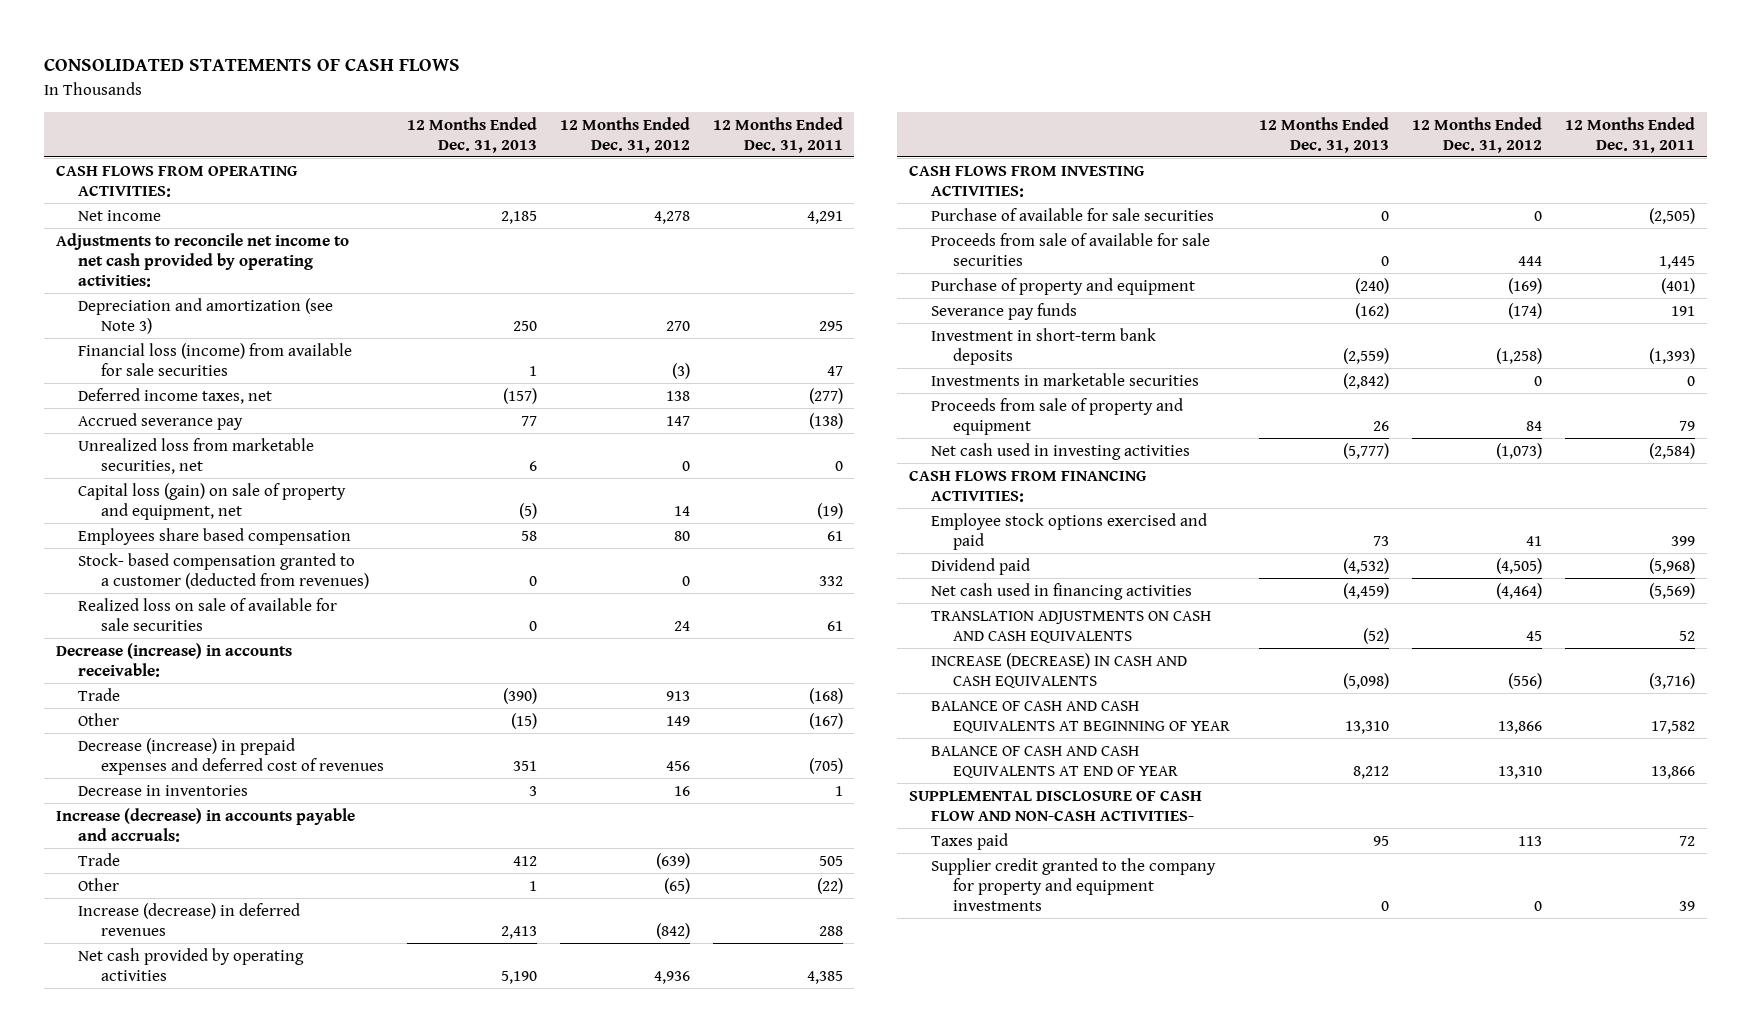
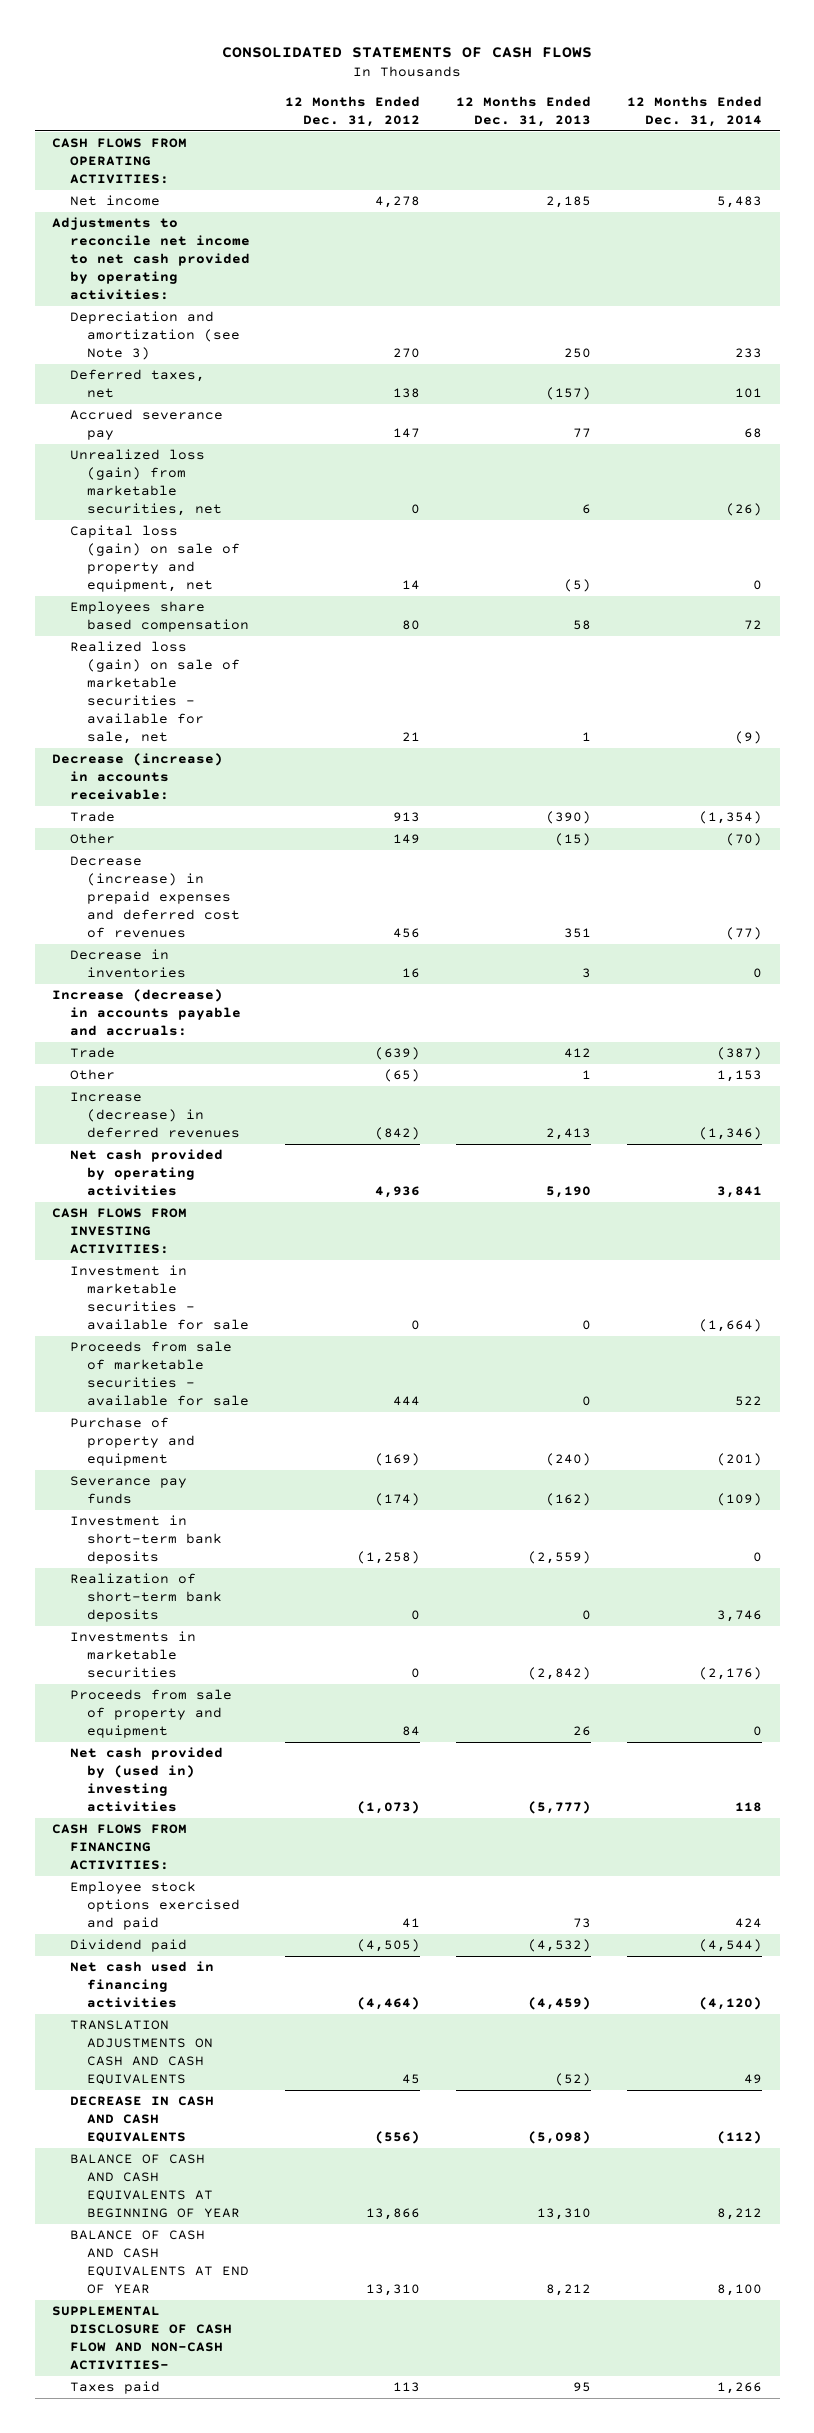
- | 12 Months Ended Dec. 31, 2013 | 12 Months Ended Dec. 31, 2012 | 12 Months Ended Dec. 31, 2011
+ | 12 Months Ended Dec. 31, 2012 | 12 Months Ended Dec. 31, 2013 | 12 Months Ended Dec. 31, 2014
- Financial loss (income) from available for sale securities | 1 | (3) | 47
- Deferred income taxes, net | (157) | 138 | (277)
+ Deferred taxes, net | 138 | (157) | 101
- Unrealized loss from marketable securities, net | 6 | 0 | 0
+ Unrealized loss (gain) from marketable securities, net | 0 | 6 | (26)
- Stock- based compensation granted to a customer (deducted from revenues) | 0 | 0 | 332
- Realized loss on sale of available for sale securities | 0 | 24 | 61
+ Realized loss (gain) on sale of marketable securities - available for sale, net | 21 | 1 | (9)
- Purchase of available for sale securities | 0 | 0 | (2,505)
- Proceeds from sale of available for sale securities | 0 | 444 | 1,445
+ Investment in marketable securities - available for sale | 0 | 0 | (1,664)
+ Proceeds from sale of marketable securities - available for sale | 444 | 0 | 522
+ Realization of short-term bank deposits | 0 | 0 | 3,746
- Net cash used in investing activities | (5,777) | (1,073) | (2,584)
+ Net cash provided by (used in) investing activities | (1,073) | (5,777) | 118
- INCREASE (DECREASE) IN CASH AND CASH EQUIVALENTS | (5,098) | (556) | (3,716)
+ DECREASE IN CASH AND CASH EQUIVALENTS | (556) | (5,098) | (112)
- Supplier credit granted to the company for property and equipment investments | 0 | 0 | 39

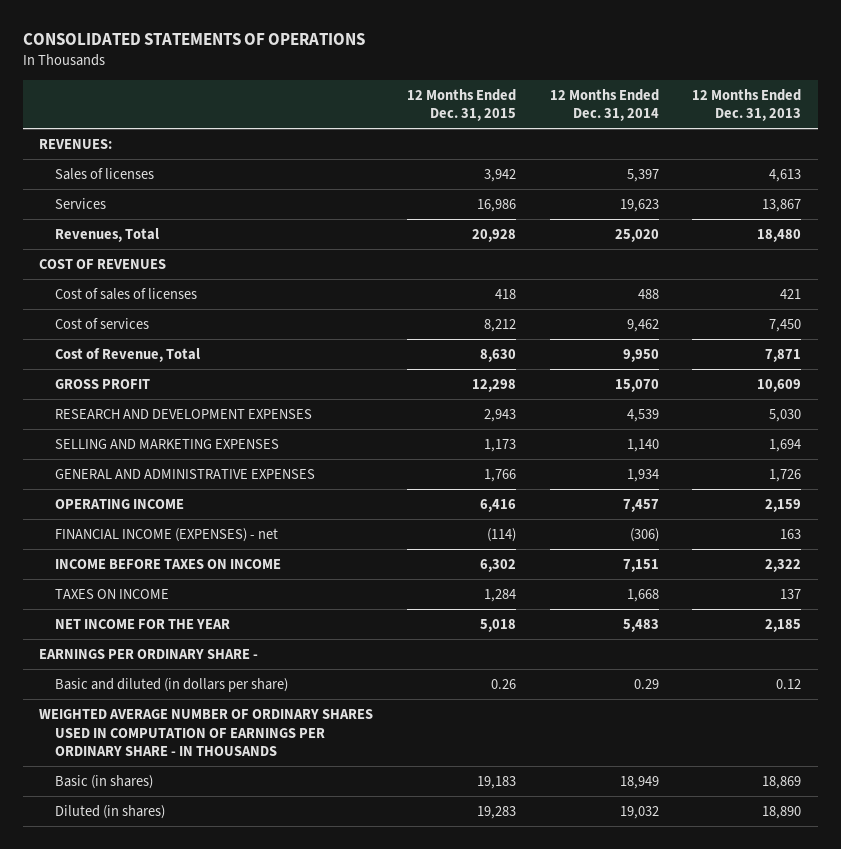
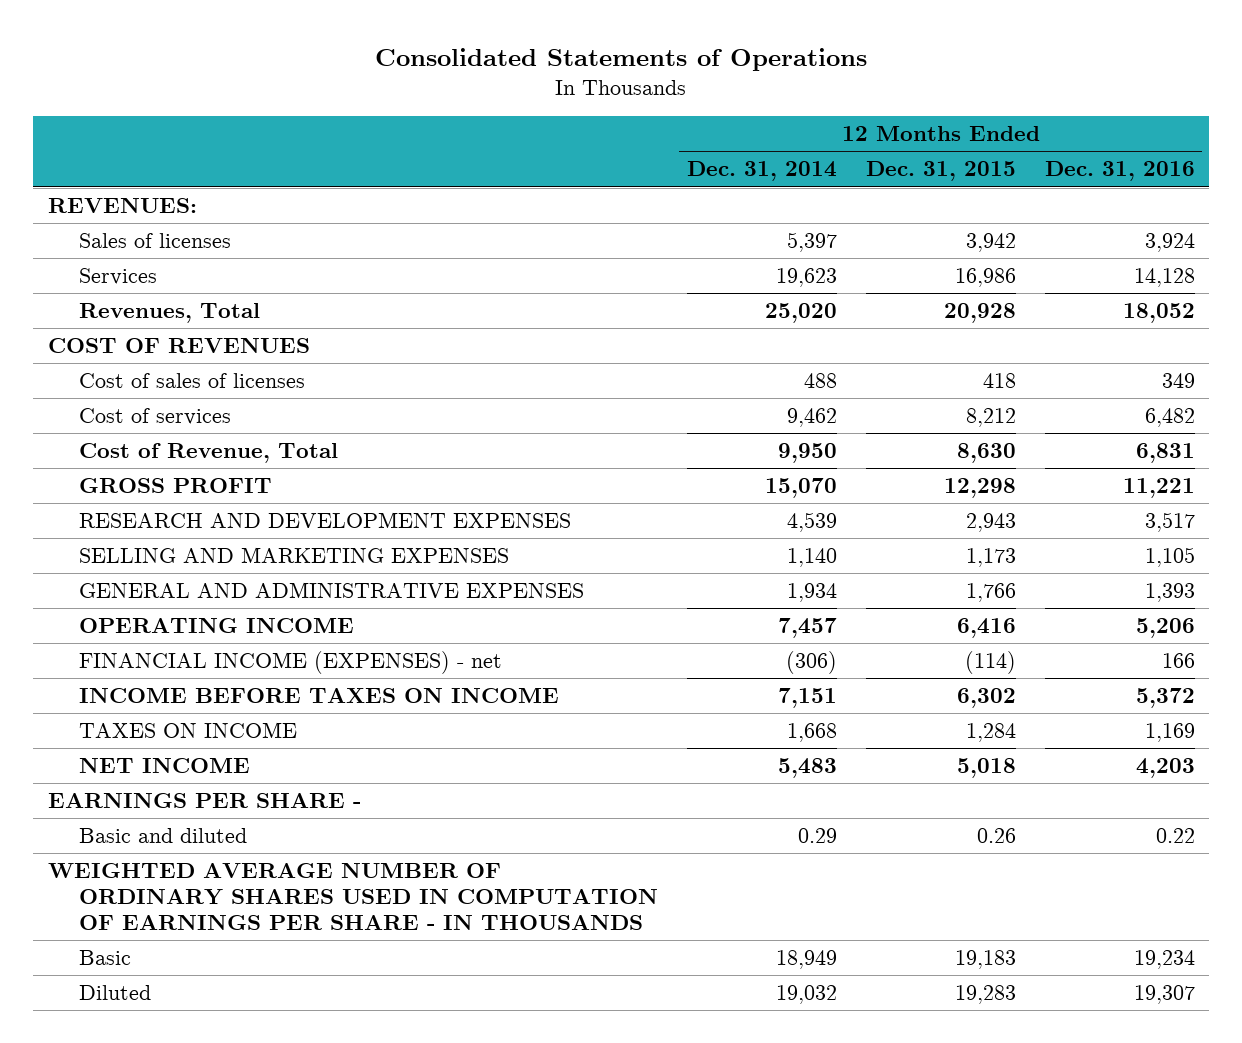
- CONSOLIDATED STATEMENTS OF OPERATIONS
+ Consolidated Statements of Operations
- | 12 Months Ended Dec. 31, 2015 | 12 Months Ended Dec. 31, 2014 | 12 Months Ended Dec. 31, 2013
+ | 12 Months Ended Dec. 31, 2014 | 12 Months Ended Dec. 31, 2015 | 12 Months Ended Dec. 31, 2016
- NET INCOME FOR THE YEAR | 5,018 | 5,483 | 2,185
- EARNINGS PER ORDINARY SHARE -
- Basic and diluted (in dollars per share) | 0.26 | 0.29 | 0.12
- WEIGHTED AVERAGE NUMBER OF ORDINARY SHARES USED IN COMPUTATION OF EARNINGS PER ORDINARY SHARE - IN THOUSANDS
- Basic (in shares) | 19,183 | 18,949 | 18,869
- Diluted (in shares) | 19,283 | 19,032 | 18,890
+ NET INCOME | 5,483 | 5,018 | 4,203
+ EARNINGS PER SHARE -
+ Basic and diluted | 0.29 | 0.26 | 0.22
+ WEIGHTED AVERAGE NUMBER OF ORDINARY SHARES USED IN COMPUTATION OF EARNINGS PER SHARE - IN THOUSANDS
+ Basic | 18,949 | 19,183 | 19,234
+ Diluted | 19,032 | 19,283 | 19,307

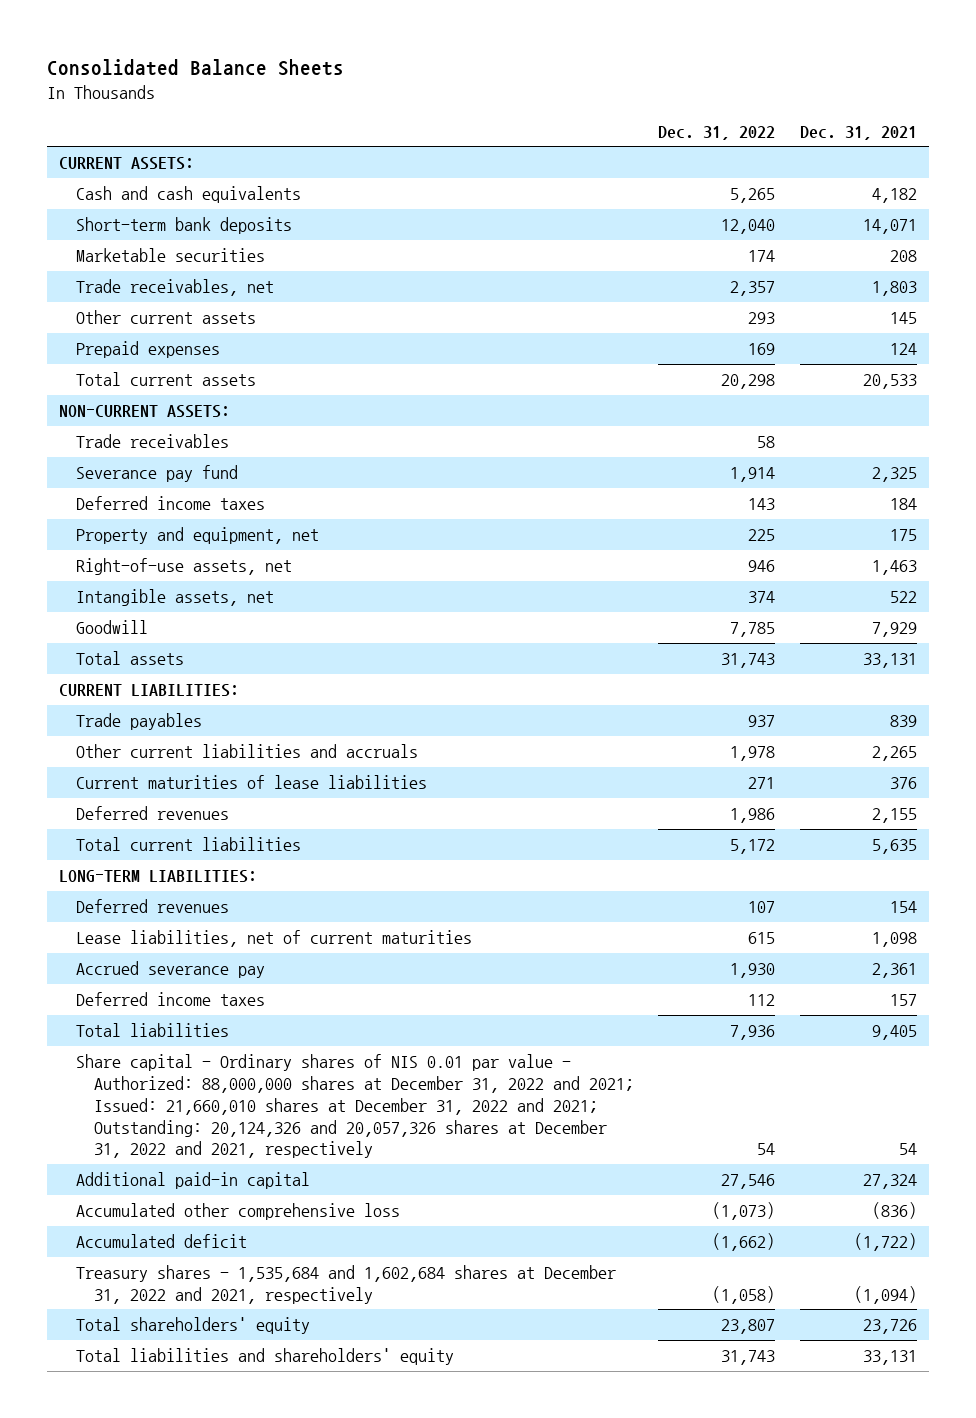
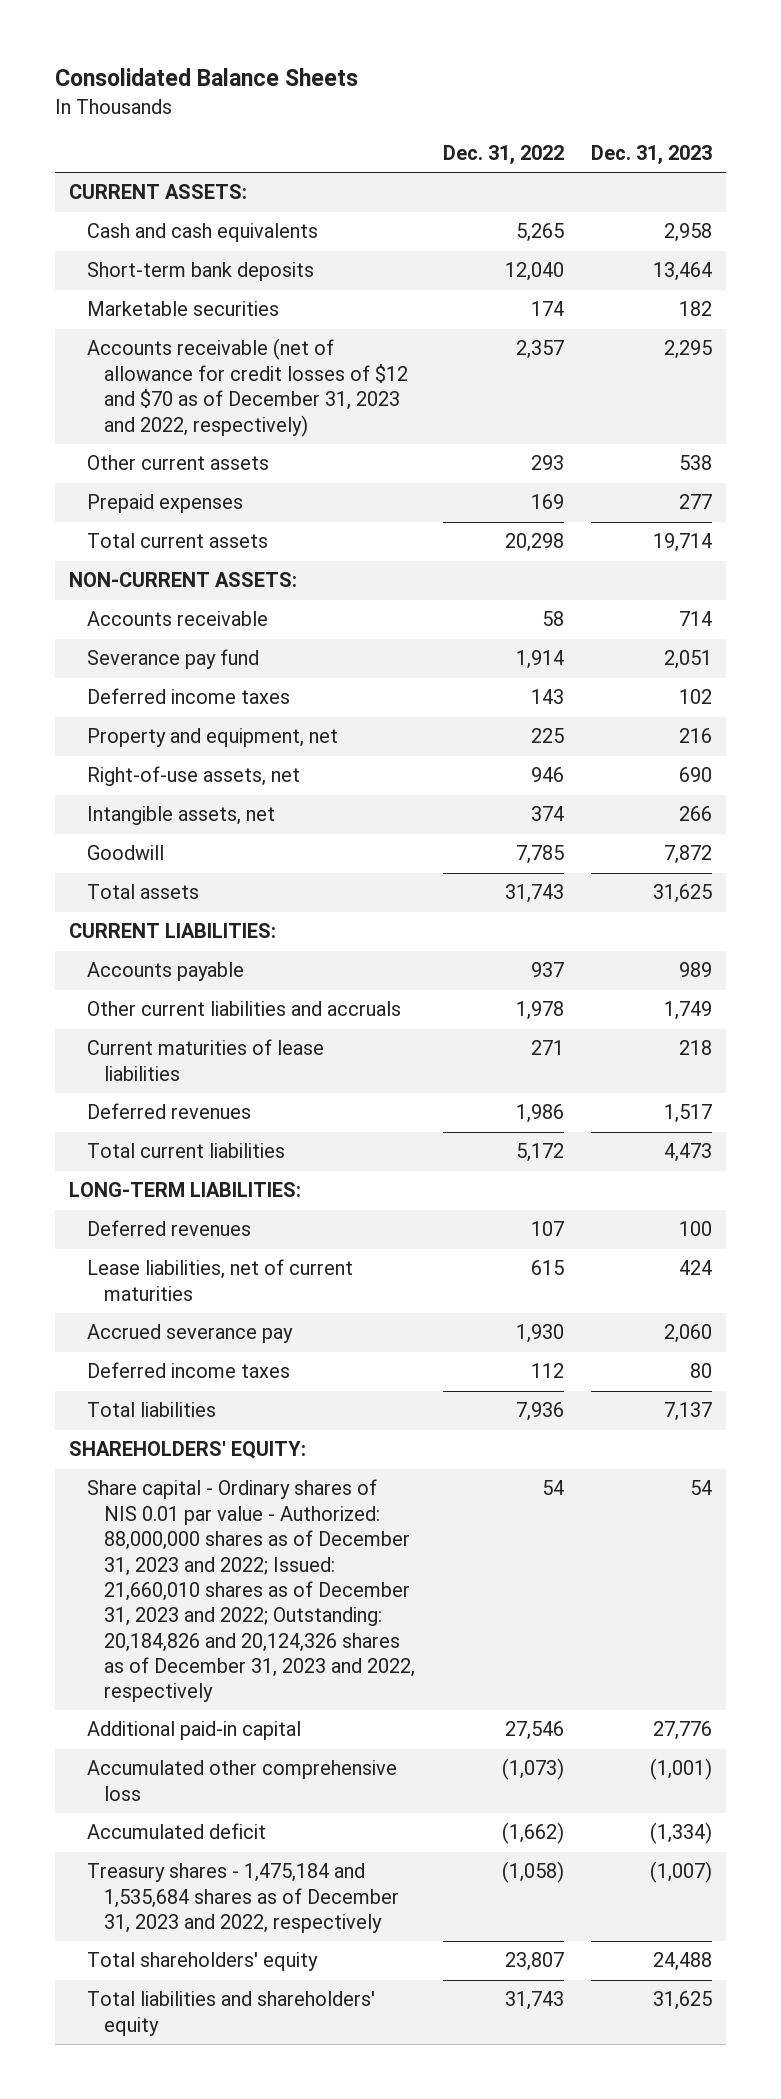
- | Dec. 31, 2022 | Dec. 31, 2021
+ | Dec. 31, 2022 | Dec. 31, 2023
- Trade receivables, net | 2,357 | 1,803
+ Accounts receivable (net of allowance for credit losses of $12 and $70 as of December 31, 2023 and 2022, respectively) | 2,357 | 2,295
- Trade receivables | 58 |
+ Accounts receivable | 58 | 714
- Trade payables | 937 | 839
+ Accounts payable | 937 | 989
- Share capital - Ordinary shares of NIS 0.01 par value - Authorized: 88,000,000 shares at December 31, 2022 and 2021; Issued: 21,660,010 shares at December 31, 2022 and 2021; Outstanding: 20,124,326 and 20,057,326 shares at December 31, 2022 and 2021, respectively | 54 | 54
+ SHAREHOLDERS' EQUITY:
+ Share capital - Ordinary shares of NIS 0.01 par value - Authorized: 88,000,000 shares as of December 31, 2023 and 2022; Issued: 21,660,010 shares as of December 31, 2023 and 2022; Outstanding: 20,184,826 and 20,124,326 shares as of December 31, 2023 and 2022, respectively | 54 | 54
- Treasury shares - 1,535,684 and 1,602,684 shares at December 31, 2022 and 2021, respectively | (1,058) | (1,094)
+ Treasury shares - 1,475,184 and 1,535,684 shares as of December 31, 2023 and 2022, respectively | (1,058) | (1,007)

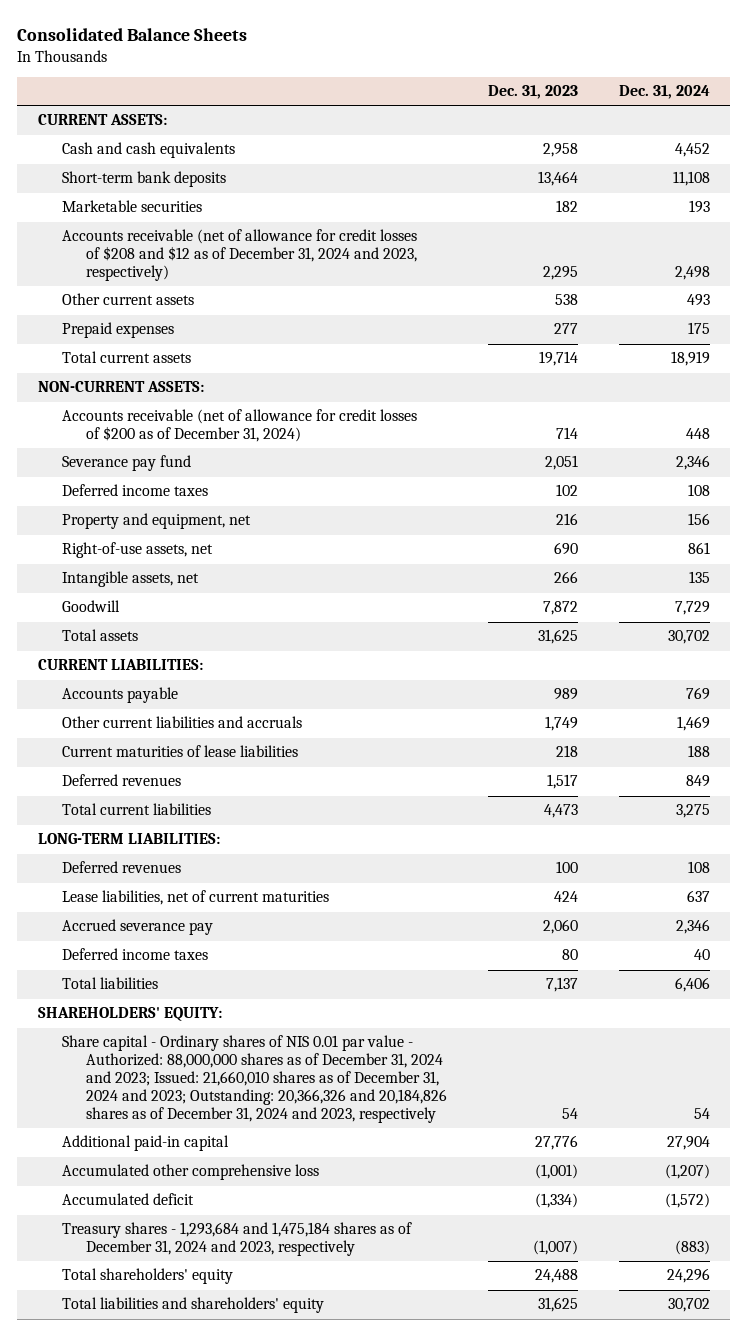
- | Dec. 31, 2022 | Dec. 31, 2023
+ | Dec. 31, 2023 | Dec. 31, 2024
- Accounts receivable (net of allowance for credit losses of $12 and $70 as of December 31, 2023 and 2022, respectively) | 2,357 | 2,295
+ Accounts receivable (net of allowance for credit losses of $208 and $12 as of December 31, 2024 and 2023, respectively) | 2,295 | 2,498
- Accounts receivable | 58 | 714
+ Accounts receivable (net of allowance for credit losses of $200 as of December 31, 2024) | 714 | 448
- Share capital - Ordinary shares of NIS 0.01 par value - Authorized: 88,000,000 shares as of December 31, 2023 and 2022; Issued: 21,660,010 shares as of December 31, 2023 and 2022; Outstanding: 20,184,826 and 20,124,326 shares as of December 31, 2023 and 2022, respectively | 54 | 54
+ Share capital - Ordinary shares of NIS 0.01 par value - Authorized: 88,000,000 shares as of December 31, 2024 and 2023; Issued: 21,660,010 shares as of December 31, 2024 and 2023; Outstanding: 20,366,326 and 20,184,826 shares as of December 31, 2024 and 2023, respectively | 54 | 54
- Treasury shares - 1,475,184 and 1,535,684 shares as of December 31, 2023 and 2022, respectively | (1,058) | (1,007)
+ Treasury shares - 1,293,684 and 1,475,184 shares as of December 31, 2024 and 2023, respectively | (1,007) | (883)

